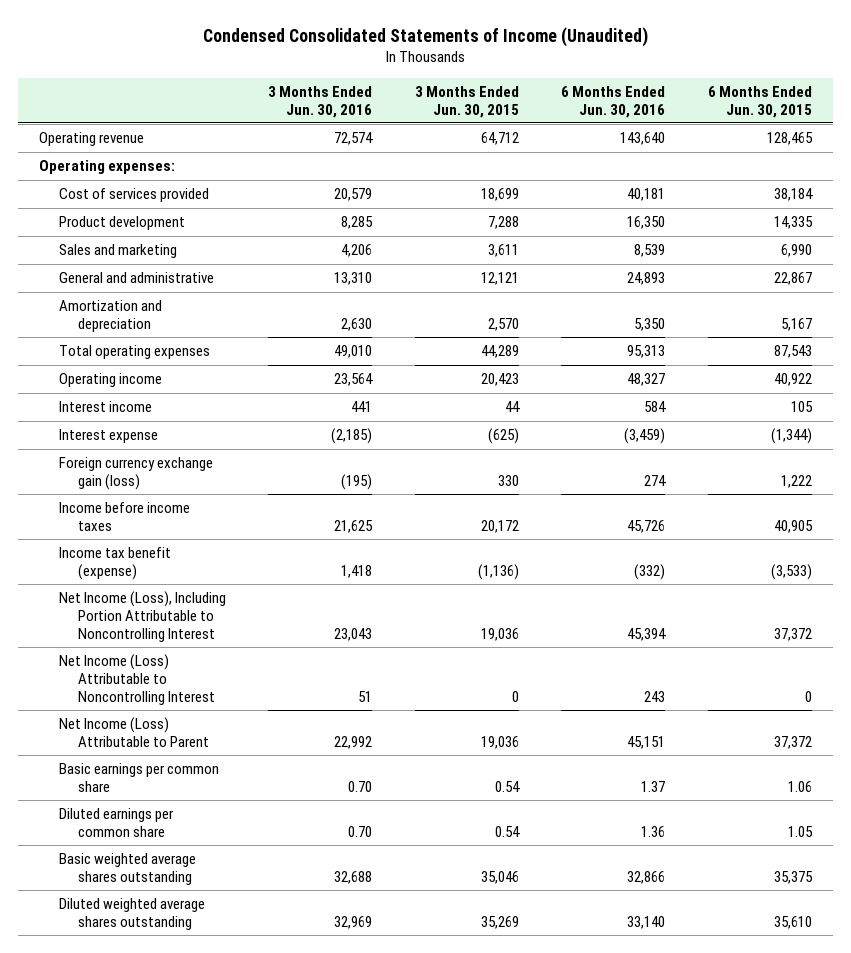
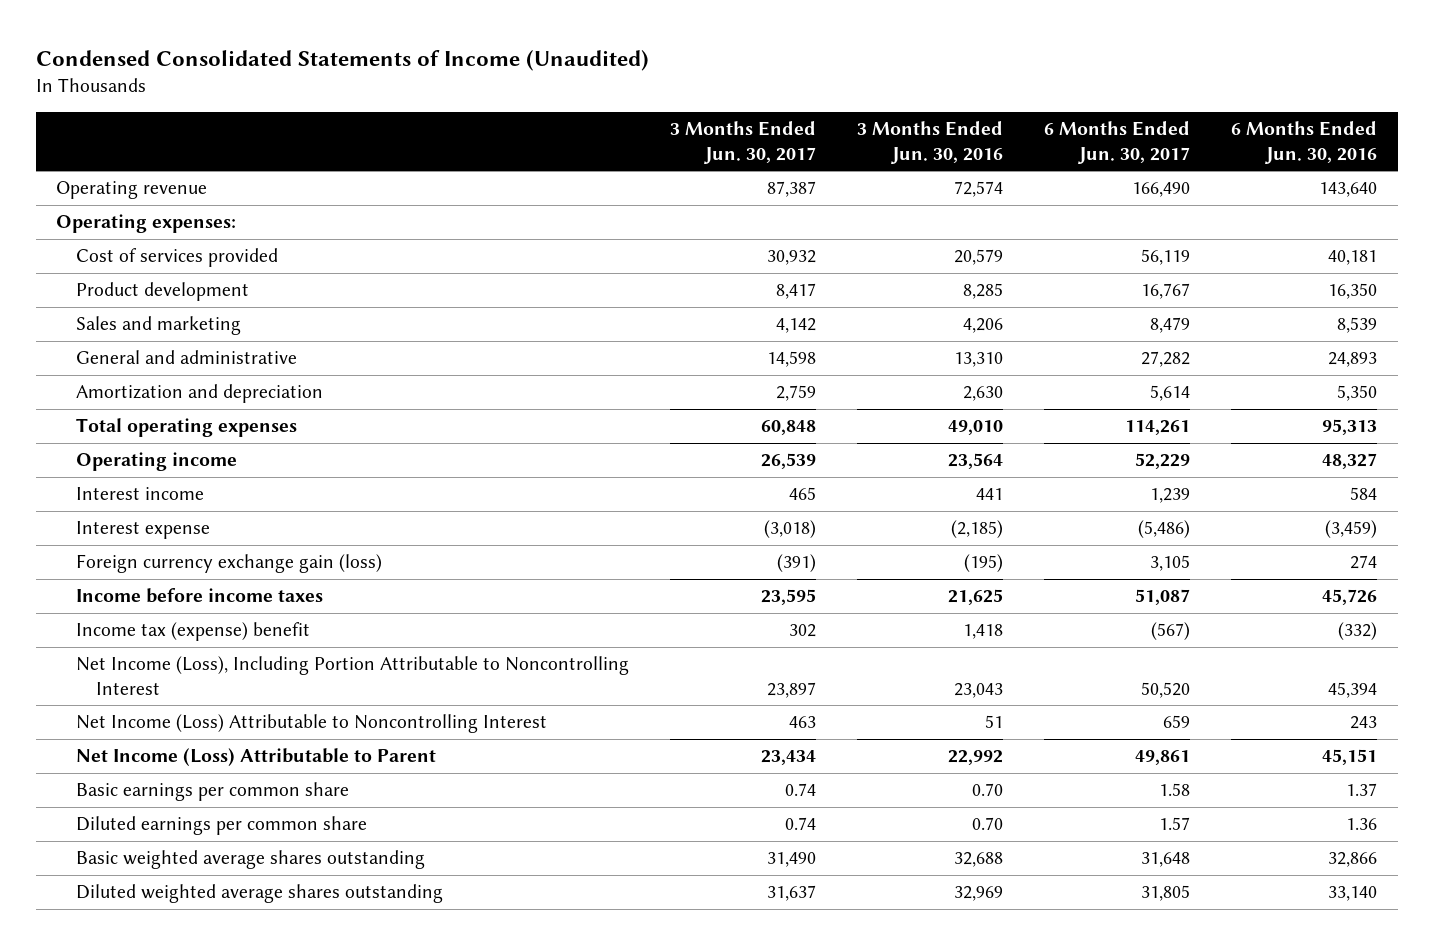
- | 3 Months Ended Jun. 30, 2016 | 3 Months Ended Jun. 30, 2015 | 6 Months Ended Jun. 30, 2016 | 6 Months Ended Jun. 30, 2015
+ | 3 Months Ended Jun. 30, 2017 | 3 Months Ended Jun. 30, 2016 | 6 Months Ended Jun. 30, 2017 | 6 Months Ended Jun. 30, 2016
- Income tax benefit (expense) | 1,418 | (1,136) | (332) | (3,533)
+ Income tax (expense) benefit | 302 | 1,418 | (567) | (332)

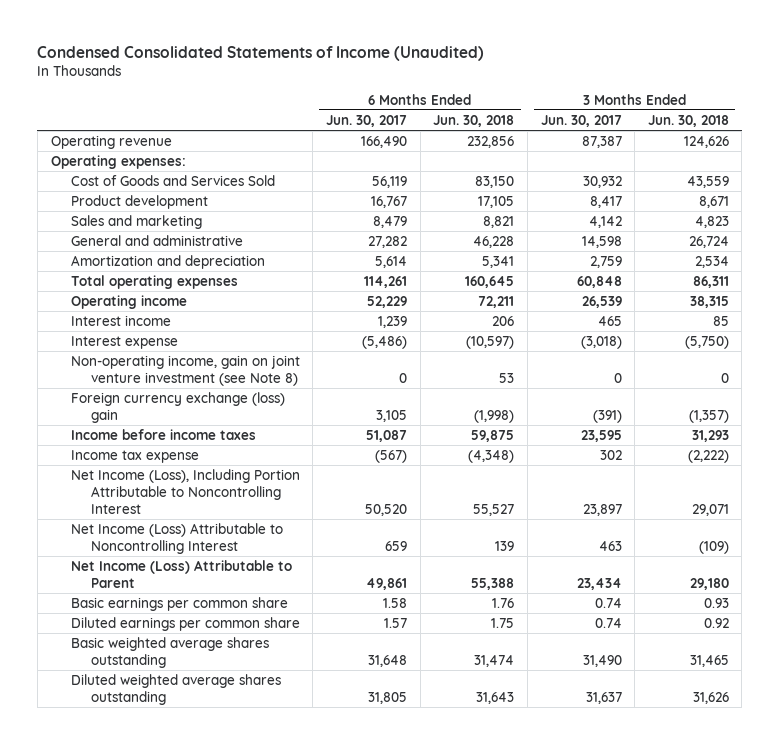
- | 3 Months Ended Jun. 30, 2017 | 3 Months Ended Jun. 30, 2016 | 6 Months Ended Jun. 30, 2017 | 6 Months Ended Jun. 30, 2016
+ | 6 Months Ended Jun. 30, 2017 | 6 Months Ended Jun. 30, 2018 | 3 Months Ended Jun. 30, 2017 | 3 Months Ended Jun. 30, 2018
- Cost of services provided | 30,932 | 20,579 | 56,119 | 40,181
+ Cost of Goods and Services Sold | 56,119 | 83,150 | 30,932 | 43,559
- Foreign currency exchange gain (loss) | (391) | (195) | 3,105 | 274
+ Non-operating income, gain on joint venture investment (see Note 8) | 0 | 53 | 0 | 0
+ Foreign currency exchange (loss) gain | 3,105 | (1,998) | (391) | (1,357)
- Income tax (expense) benefit | 302 | 1,418 | (567) | (332)
+ Income tax expense | (567) | (4,348) | 302 | (2,222)

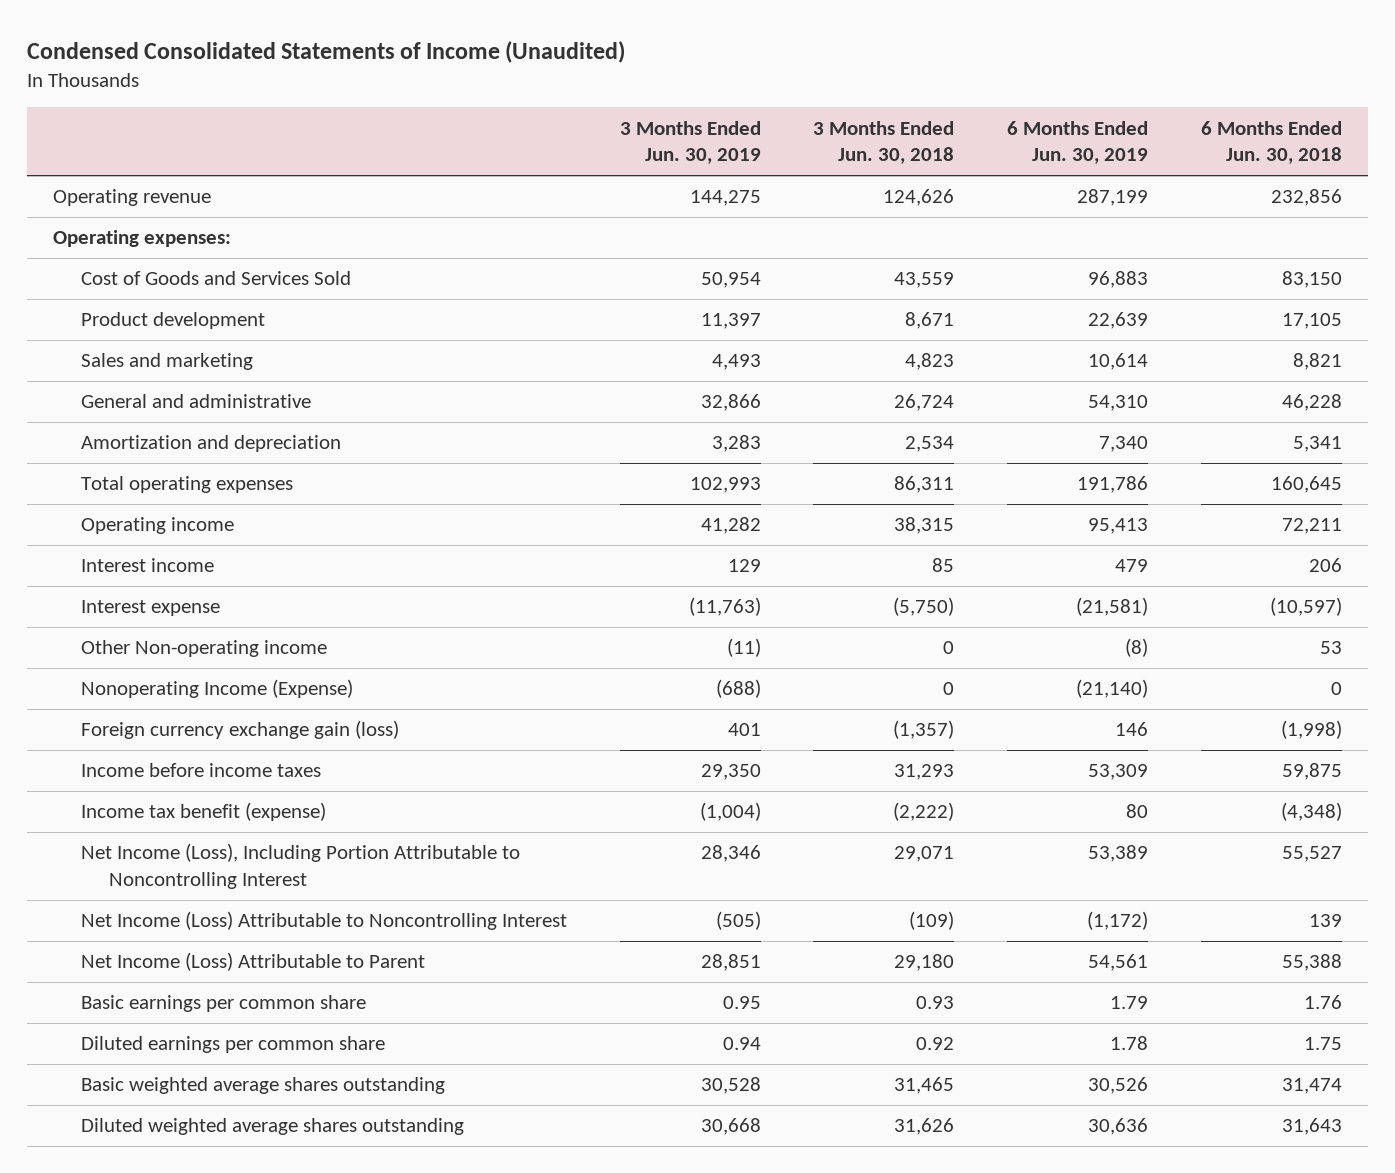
- | 6 Months Ended Jun. 30, 2017 | 6 Months Ended Jun. 30, 2018 | 3 Months Ended Jun. 30, 2017 | 3 Months Ended Jun. 30, 2018
+ | 3 Months Ended Jun. 30, 2019 | 3 Months Ended Jun. 30, 2018 | 6 Months Ended Jun. 30, 2019 | 6 Months Ended Jun. 30, 2018
- Non-operating income, gain on joint venture investment (see Note 8) | 0 | 53 | 0 | 0
- Foreign currency exchange (loss) gain | 3,105 | (1,998) | (391) | (1,357)
+ Other Non-operating income | (11) | 0 | (8) | 53
+ Nonoperating Income (Expense) | (688) | 0 | (21,140) | 0
+ Foreign currency exchange gain (loss) | 401 | (1,357) | 146 | (1,998)
- Income tax expense | (567) | (4,348) | 302 | (2,222)
+ Income tax benefit (expense) | (1,004) | (2,222) | 80 | (4,348)

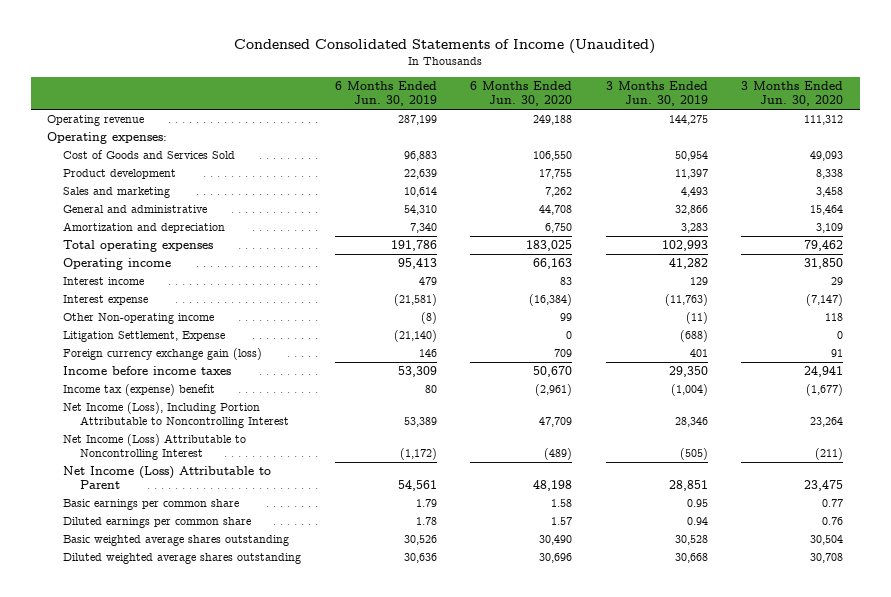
- | 3 Months Ended Jun. 30, 2019 | 3 Months Ended Jun. 30, 2018 | 6 Months Ended Jun. 30, 2019 | 6 Months Ended Jun. 30, 2018
+ | 6 Months Ended Jun. 30, 2019 | 6 Months Ended Jun. 30, 2020 | 3 Months Ended Jun. 30, 2019 | 3 Months Ended Jun. 30, 2020
- Nonoperating Income (Expense) | (688) | 0 | (21,140) | 0
+ Litigation Settlement, Expense | (21,140) | 0 | (688) | 0
- Income tax benefit (expense) | (1,004) | (2,222) | 80 | (4,348)
+ Income tax (expense) benefit | 80 | (2,961) | (1,004) | (1,677)

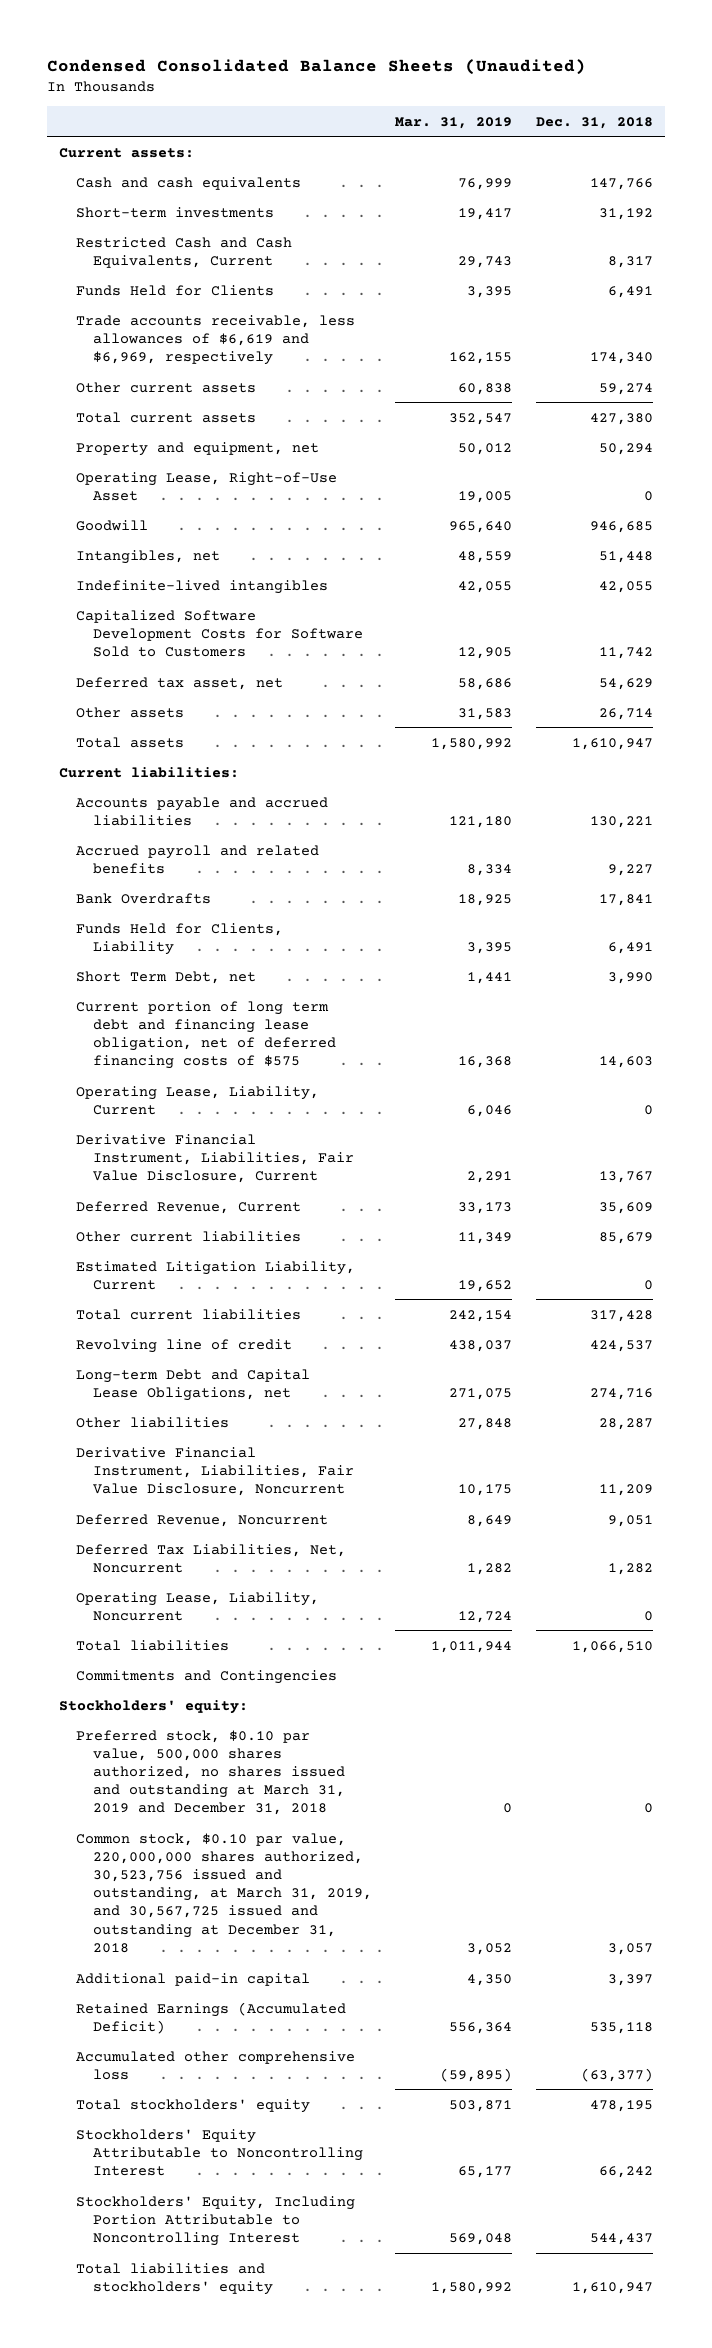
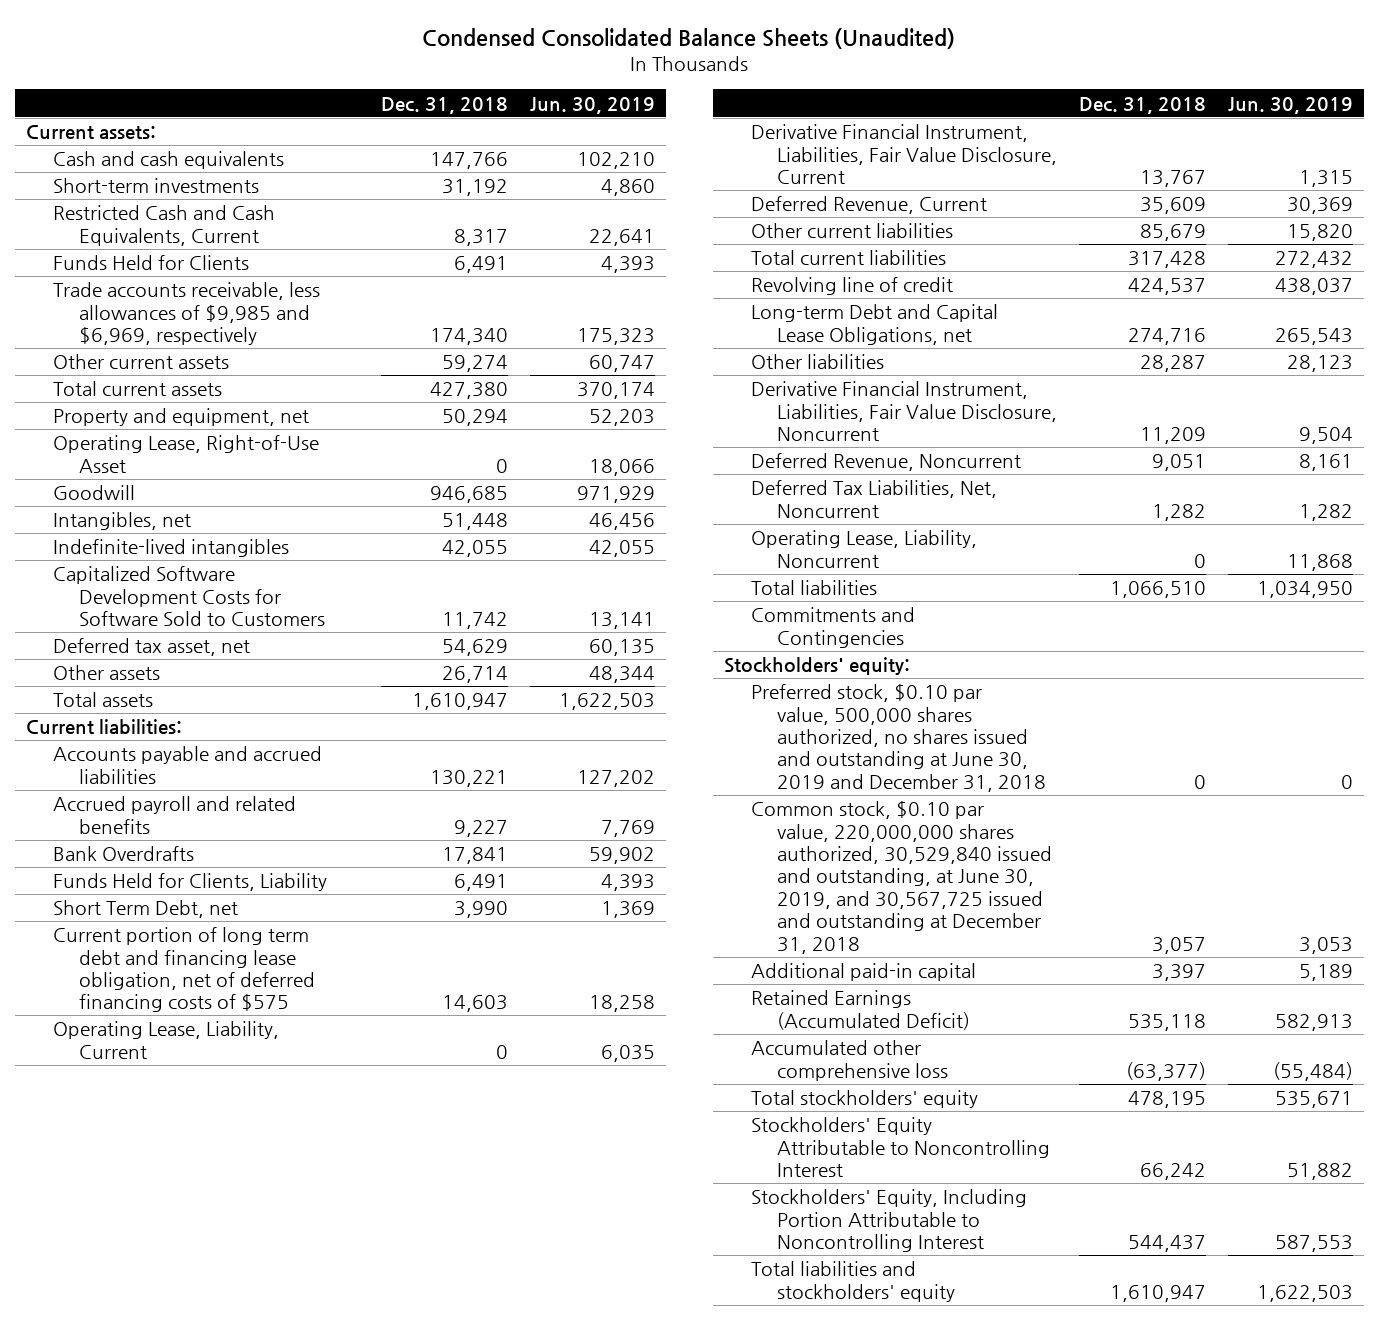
- | Mar. 31, 2019 | Dec. 31, 2018
+ | Dec. 31, 2018 | Jun. 30, 2019
- Trade accounts receivable, less allowances of $6,619 and $6,969, respectively | 162,155 | 174,340
+ Trade accounts receivable, less allowances of $9,985 and $6,969, respectively | 174,340 | 175,323
- Estimated Litigation Liability, Current | 19,652 | 0
- Preferred stock, $0.10 par value, 500,000 shares authorized, no shares issued and outstanding at March 31, 2019 and December 31, 2018 | 0 | 0
- Common stock, $0.10 par value, 220,000,000 shares authorized, 30,523,756 issued and outstanding, at March 31, 2019, and 30,567,725 issued and outstanding at December 31, 2018 | 3,052 | 3,057
+ Preferred stock, $0.10 par value, 500,000 shares authorized, no shares issued and outstanding at June 30, 2019 and December 31, 2018 | 0 | 0
+ Common stock, $0.10 par value, 220,000,000 shares authorized, 30,529,840 issued and outstanding, at June 30, 2019, and 30,567,725 issued and outstanding at December 31, 2018 | 3,057 | 3,053

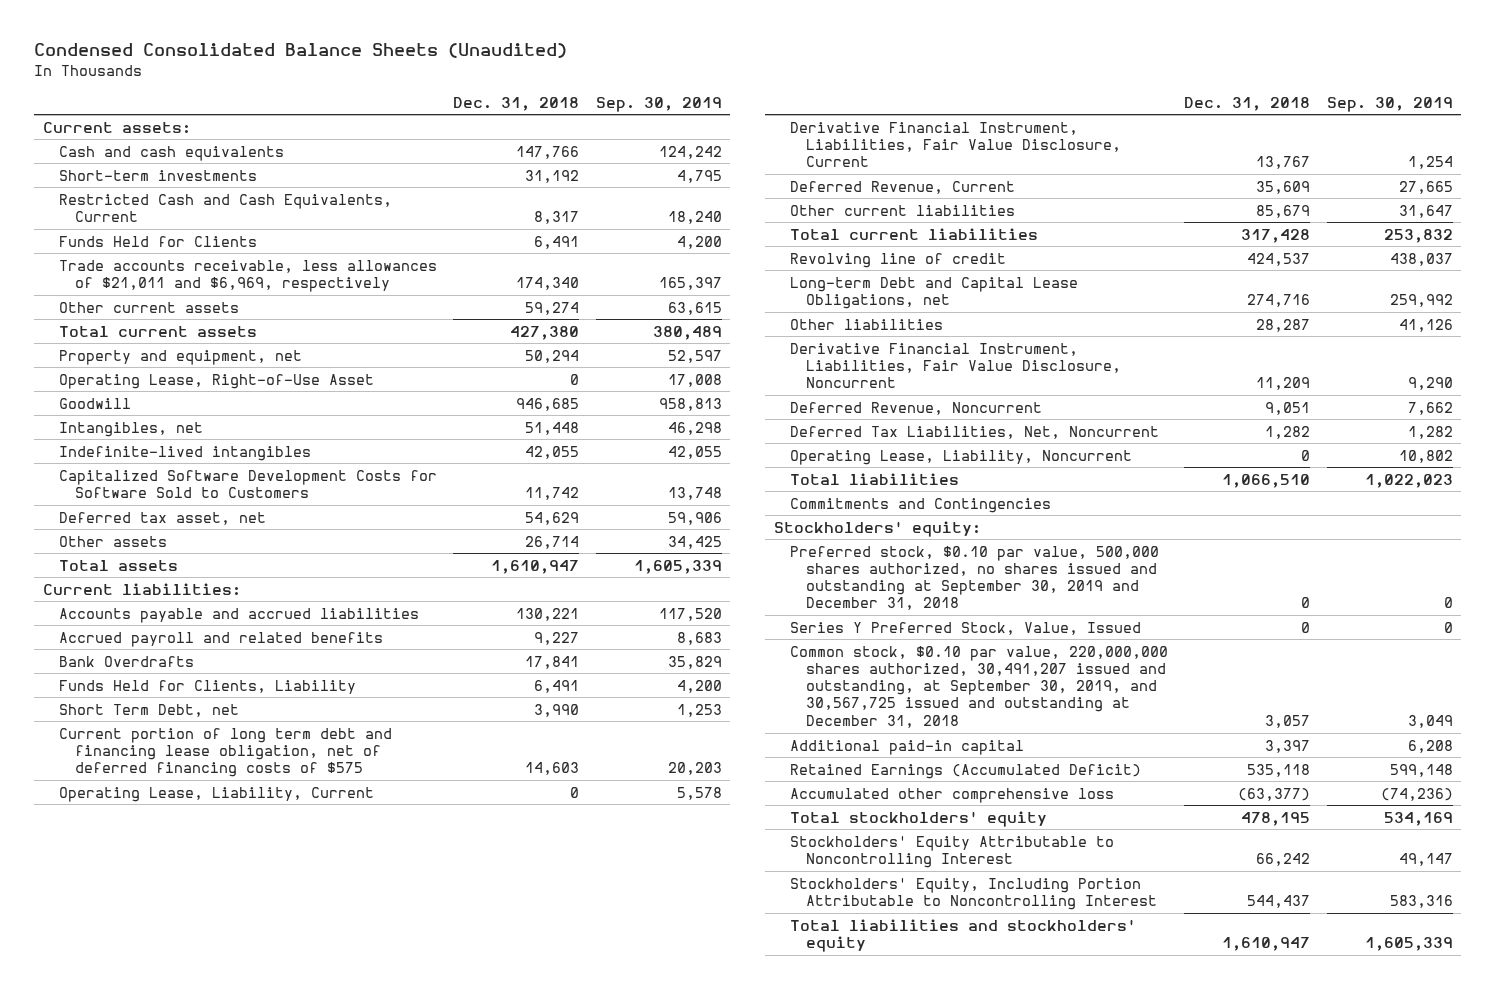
- | Dec. 31, 2018 | Jun. 30, 2019
+ | Dec. 31, 2018 | Sep. 30, 2019
- Trade accounts receivable, less allowances of $9,985 and $6,969, respectively | 174,340 | 175,323
+ Trade accounts receivable, less allowances of $21,011 and $6,969, respectively | 174,340 | 165,397
- Preferred stock, $0.10 par value, 500,000 shares authorized, no shares issued and outstanding at June 30, 2019 and December 31, 2018 | 0 | 0
- Common stock, $0.10 par value, 220,000,000 shares authorized, 30,529,840 issued and outstanding, at June 30, 2019, and 30,567,725 issued and outstanding at December 31, 2018 | 3,057 | 3,053
+ Preferred stock, $0.10 par value, 500,000 shares authorized, no shares issued and outstanding at September 30, 2019 and December 31, 2018 | 0 | 0
+ Series Y Preferred Stock, Value, Issued | 0 | 0
+ Common stock, $0.10 par value, 220,000,000 shares authorized, 30,491,207 issued and outstanding, at September 30, 2019, and 30,567,725 issued and outstanding at December 31, 2018 | 3,057 | 3,049

